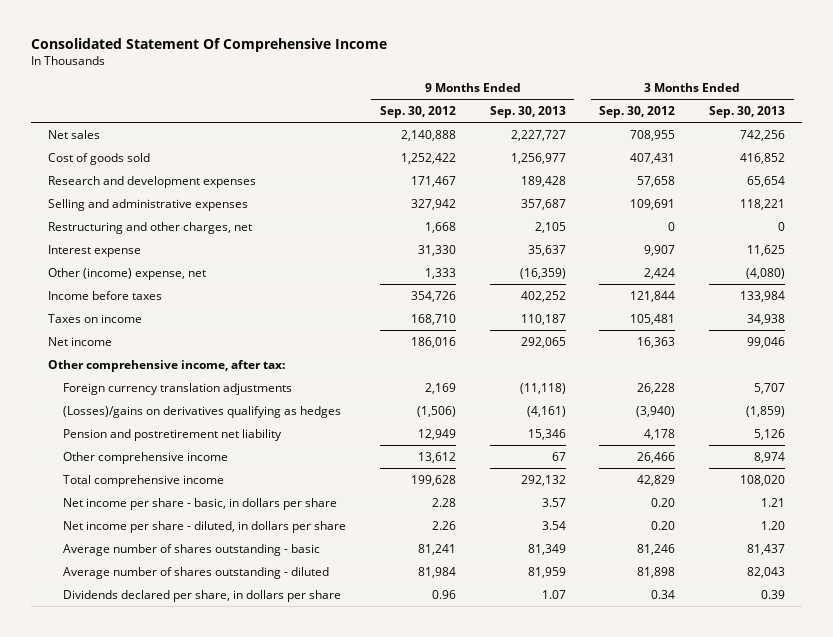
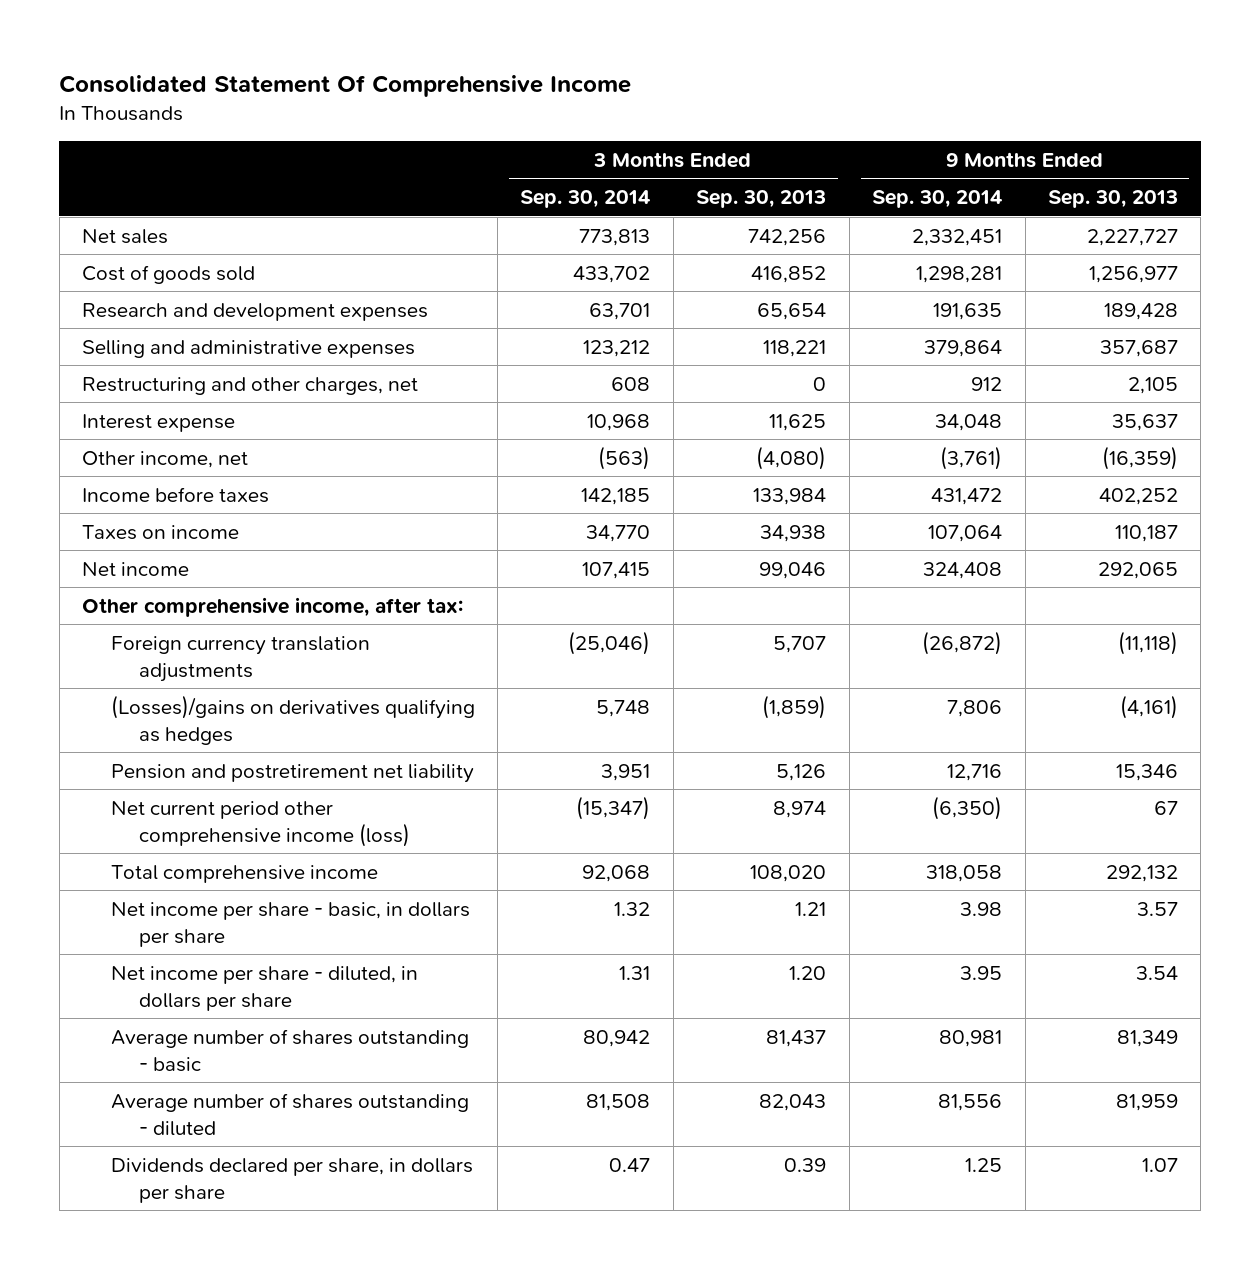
- | 9 Months Ended Sep. 30, 2012 | 9 Months Ended Sep. 30, 2013 | 3 Months Ended Sep. 30, 2012 | 3 Months Ended Sep. 30, 2013
+ | 3 Months Ended Sep. 30, 2014 | 3 Months Ended Sep. 30, 2013 | 9 Months Ended Sep. 30, 2014 | 9 Months Ended Sep. 30, 2013
- Other (income) expense, net | 1,333 | (16,359) | 2,424 | (4,080)
+ Other income, net | (563) | (4,080) | (3,761) | (16,359)
- Other comprehensive income | 13,612 | 67 | 26,466 | 8,974
+ Net current period other comprehensive income (loss) | (15,347) | 8,974 | (6,350) | 67

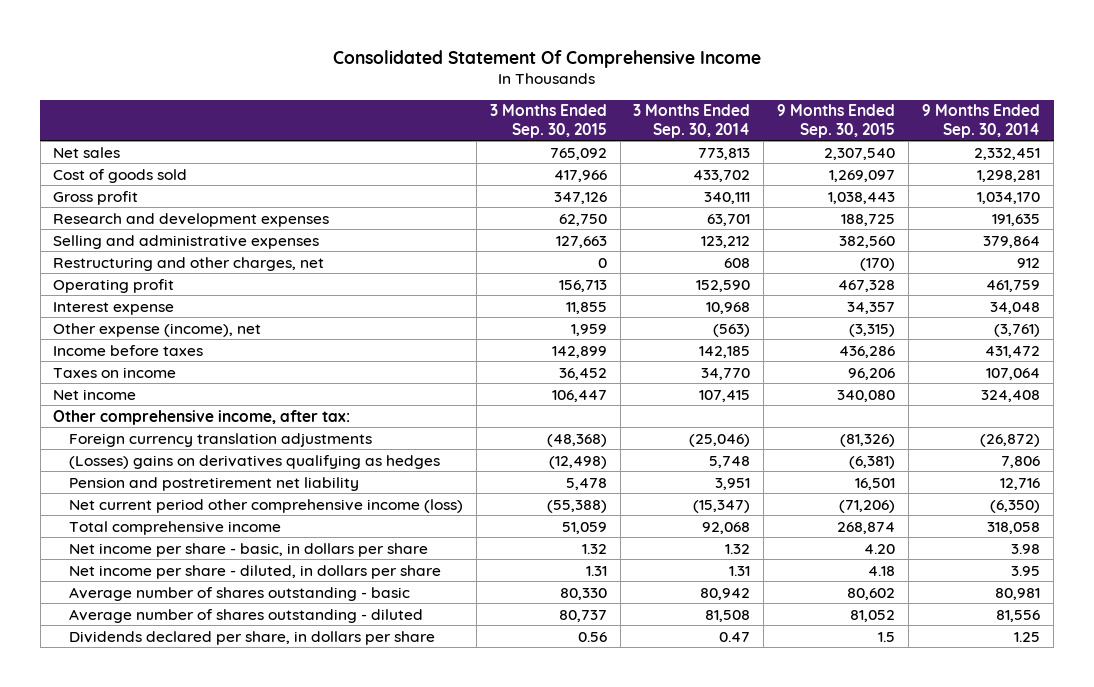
- | 3 Months Ended Sep. 30, 2014 | 3 Months Ended Sep. 30, 2013 | 9 Months Ended Sep. 30, 2014 | 9 Months Ended Sep. 30, 2013
+ | 3 Months Ended Sep. 30, 2015 | 3 Months Ended Sep. 30, 2014 | 9 Months Ended Sep. 30, 2015 | 9 Months Ended Sep. 30, 2014
+ Gross profit | 347,126 | 340,111 | 1,038,443 | 1,034,170
+ Operating profit | 156,713 | 152,590 | 467,328 | 461,759
- Other income, net | (563) | (4,080) | (3,761) | (16,359)
+ Other expense (income), net | 1,959 | (563) | (3,315) | (3,761)
- (Losses)/gains on derivatives qualifying as hedges | 5,748 | (1,859) | 7,806 | (4,161)
+ (Losses) gains on derivatives qualifying as hedges | (12,498) | 5,748 | (6,381) | 7,806

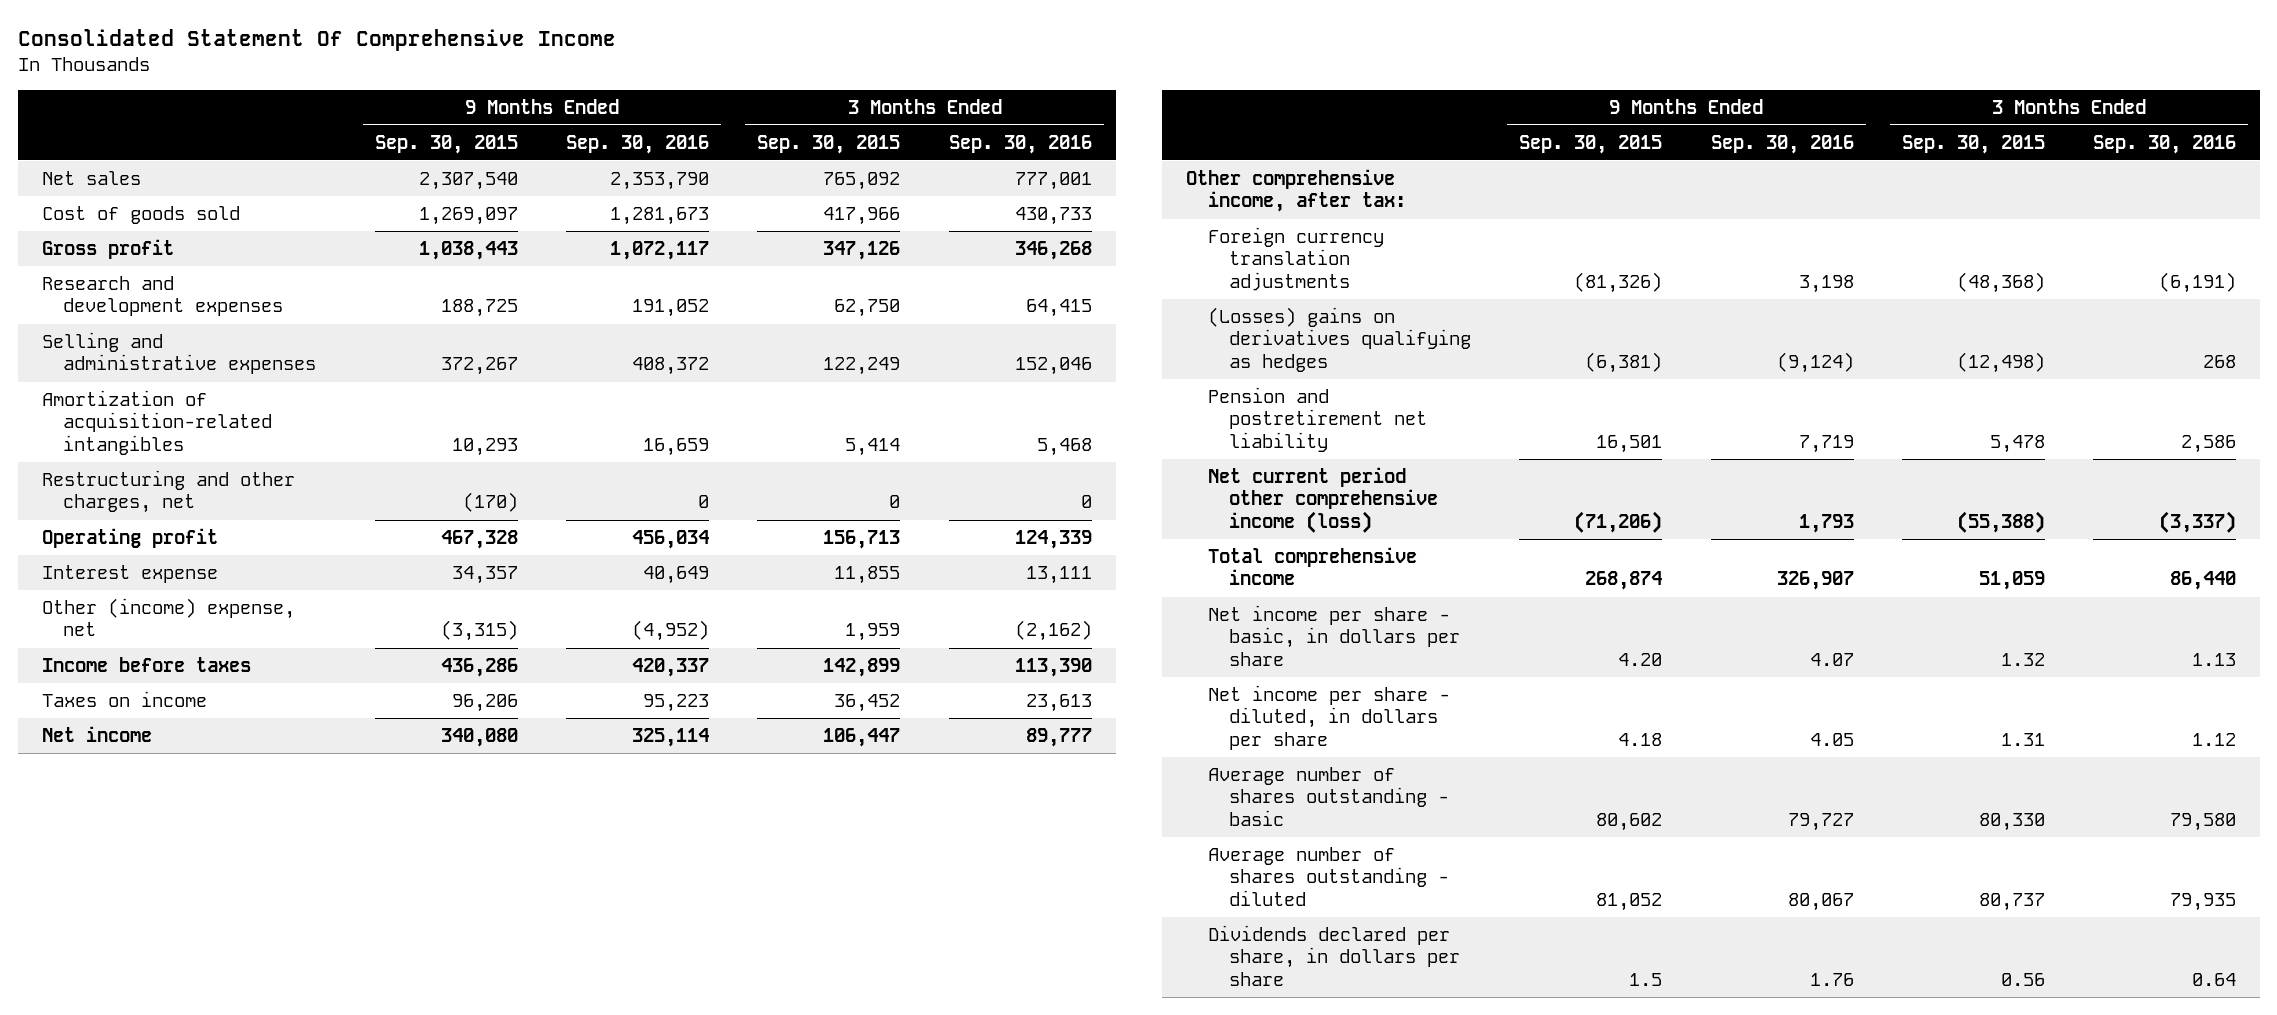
- | 3 Months Ended Sep. 30, 2015 | 3 Months Ended Sep. 30, 2014 | 9 Months Ended Sep. 30, 2015 | 9 Months Ended Sep. 30, 2014
+ | 9 Months Ended Sep. 30, 2015 | 9 Months Ended Sep. 30, 2016 | 3 Months Ended Sep. 30, 2015 | 3 Months Ended Sep. 30, 2016
- Selling and administrative expenses | 127,663 | 123,212 | 382,560 | 379,864
+ Selling and administrative expenses | 372,267 | 408,372 | 122,249 | 152,046
+ Amortization of acquisition-related intangibles | 10,293 | 16,659 | 5,414 | 5,468
- Other expense (income), net | 1,959 | (563) | (3,315) | (3,761)
+ Other (income) expense, net | (3,315) | (4,952) | 1,959 | (2,162)

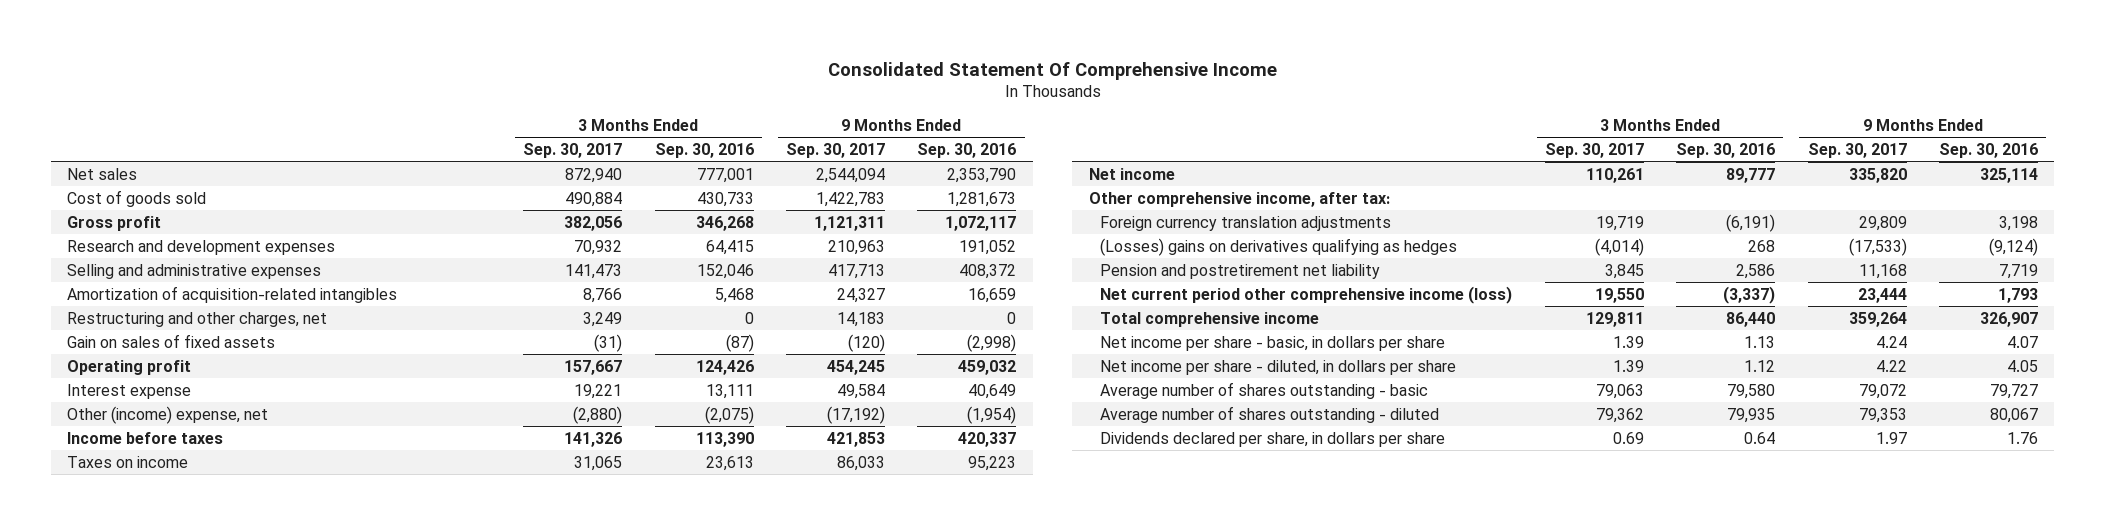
- | 9 Months Ended Sep. 30, 2015 | 9 Months Ended Sep. 30, 2016 | 3 Months Ended Sep. 30, 2015 | 3 Months Ended Sep. 30, 2016
+ | 3 Months Ended Sep. 30, 2017 | 3 Months Ended Sep. 30, 2016 | 9 Months Ended Sep. 30, 2017 | 9 Months Ended Sep. 30, 2016
- Operating profit | 467,328 | 456,034 | 156,713 | 124,339
+ Gain on sales of fixed assets | (31) | (87) | (120) | (2,998)
+ Operating profit | 157,667 | 124,426 | 454,245 | 459,032
- Other (income) expense, net | (3,315) | (4,952) | 1,959 | (2,162)
+ Other (income) expense, net | (2,880) | (2,075) | (17,192) | (1,954)

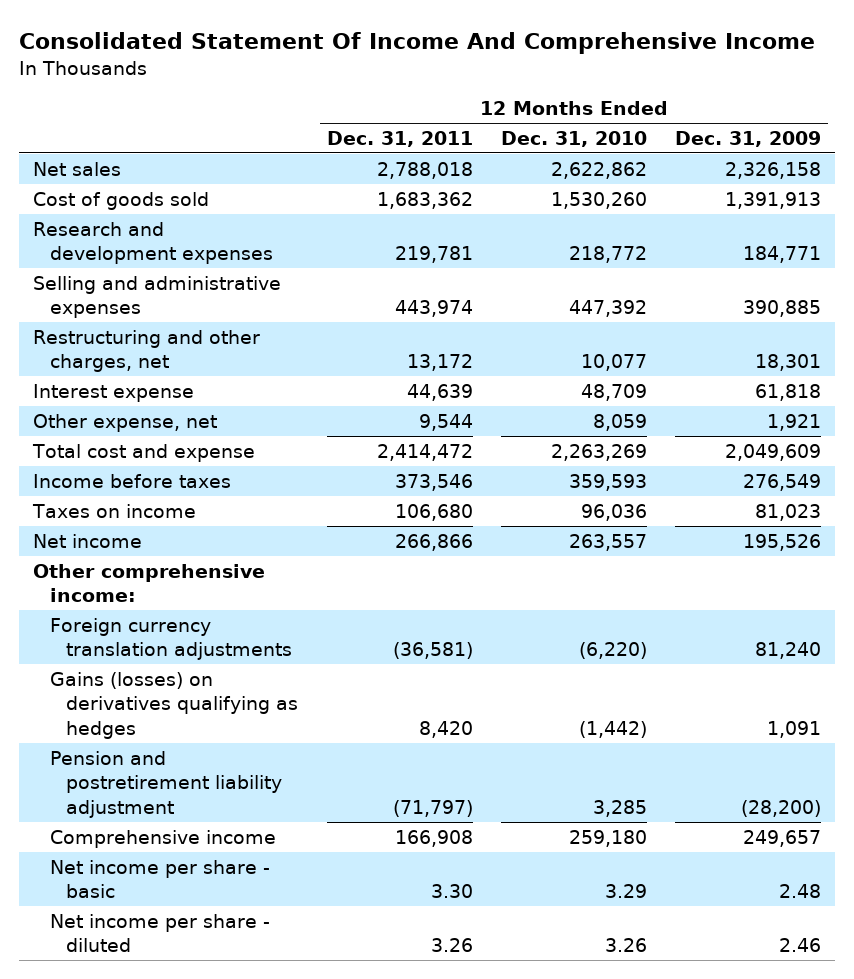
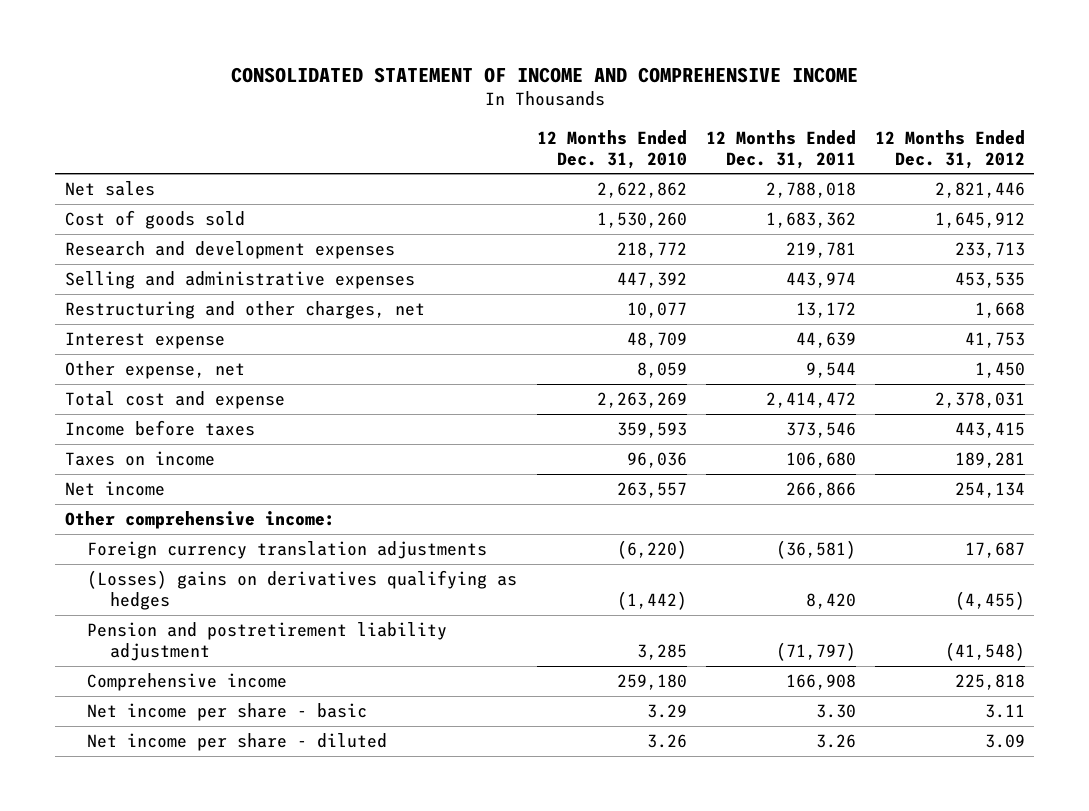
- Consolidated Statement Of Income And Comprehensive Income
+ CONSOLIDATED STATEMENT OF INCOME AND COMPREHENSIVE INCOME
- | 12 Months Ended Dec. 31, 2011 | 12 Months Ended Dec. 31, 2010 | 12 Months Ended Dec. 31, 2009
+ | 12 Months Ended Dec. 31, 2010 | 12 Months Ended Dec. 31, 2011 | 12 Months Ended Dec. 31, 2012
- Gains (losses) on derivatives qualifying as hedges | 8,420 | (1,442) | 1,091
+ (Losses) gains on derivatives qualifying as hedges | (1,442) | 8,420 | (4,455)

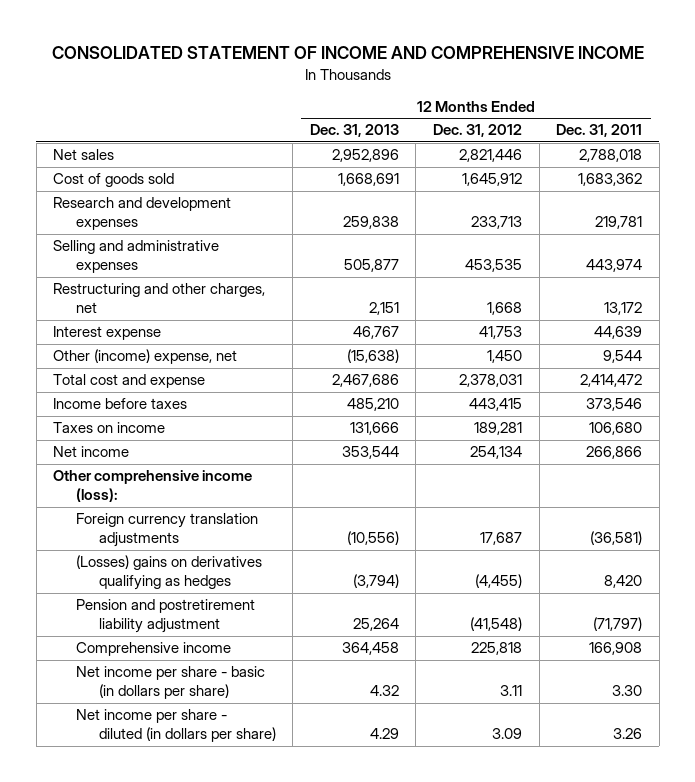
- | 12 Months Ended Dec. 31, 2010 | 12 Months Ended Dec. 31, 2011 | 12 Months Ended Dec. 31, 2012
+ | 12 Months Ended Dec. 31, 2013 | 12 Months Ended Dec. 31, 2012 | 12 Months Ended Dec. 31, 2011
- Other expense, net | 8,059 | 9,544 | 1,450
+ Other (income) expense, net | (15,638) | 1,450 | 9,544
- Other comprehensive income:
+ Other comprehensive income (loss):
- Net income per share - basic | 3.29 | 3.30 | 3.11
- Net income per share - diluted | 3.26 | 3.26 | 3.09
+ Net income per share - basic (in dollars per share) | 4.32 | 3.11 | 3.30
+ Net income per share - diluted (in dollars per share) | 4.29 | 3.09 | 3.26

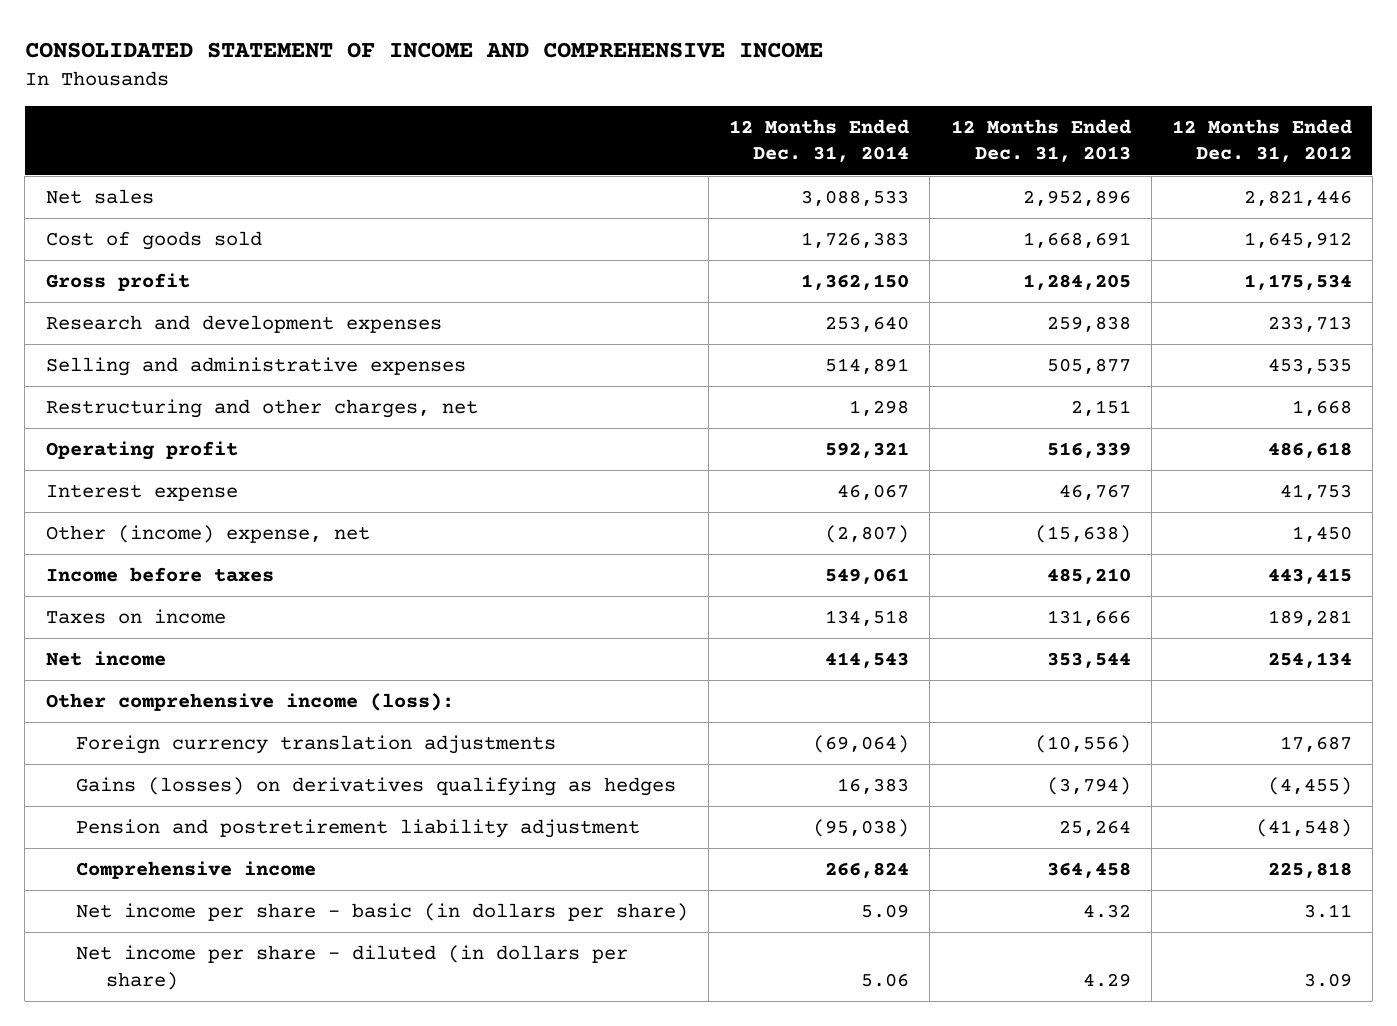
- | 12 Months Ended Dec. 31, 2013 | 12 Months Ended Dec. 31, 2012 | 12 Months Ended Dec. 31, 2011
+ | 12 Months Ended Dec. 31, 2014 | 12 Months Ended Dec. 31, 2013 | 12 Months Ended Dec. 31, 2012
+ Gross profit | 1,362,150 | 1,284,205 | 1,175,534
+ Operating profit | 592,321 | 516,339 | 486,618
- Total cost and expense | 2,467,686 | 2,378,031 | 2,414,472
- (Losses) gains on derivatives qualifying as hedges | (3,794) | (4,455) | 8,420
+ Gains (losses) on derivatives qualifying as hedges | 16,383 | (3,794) | (4,455)

